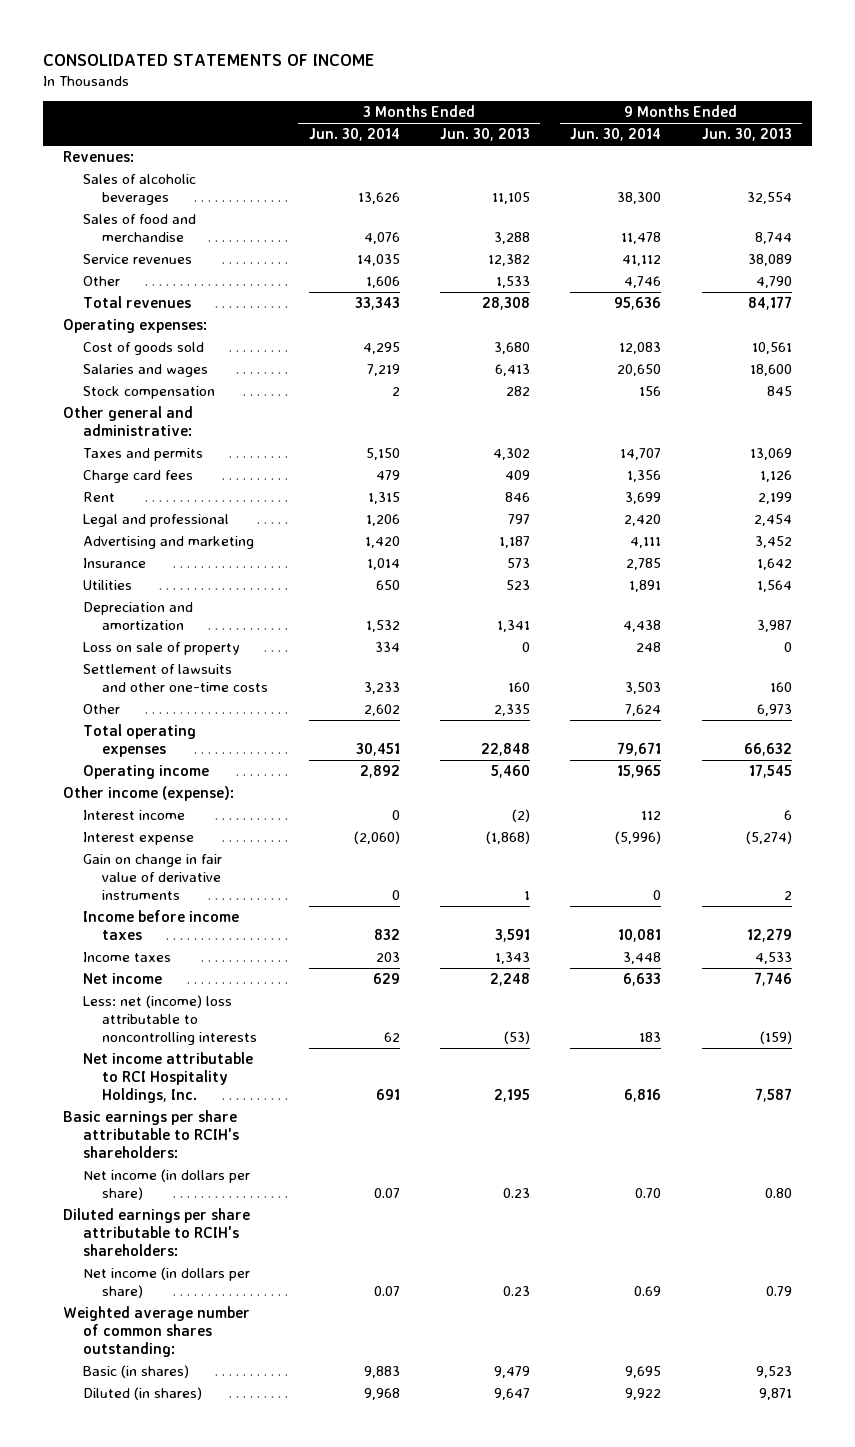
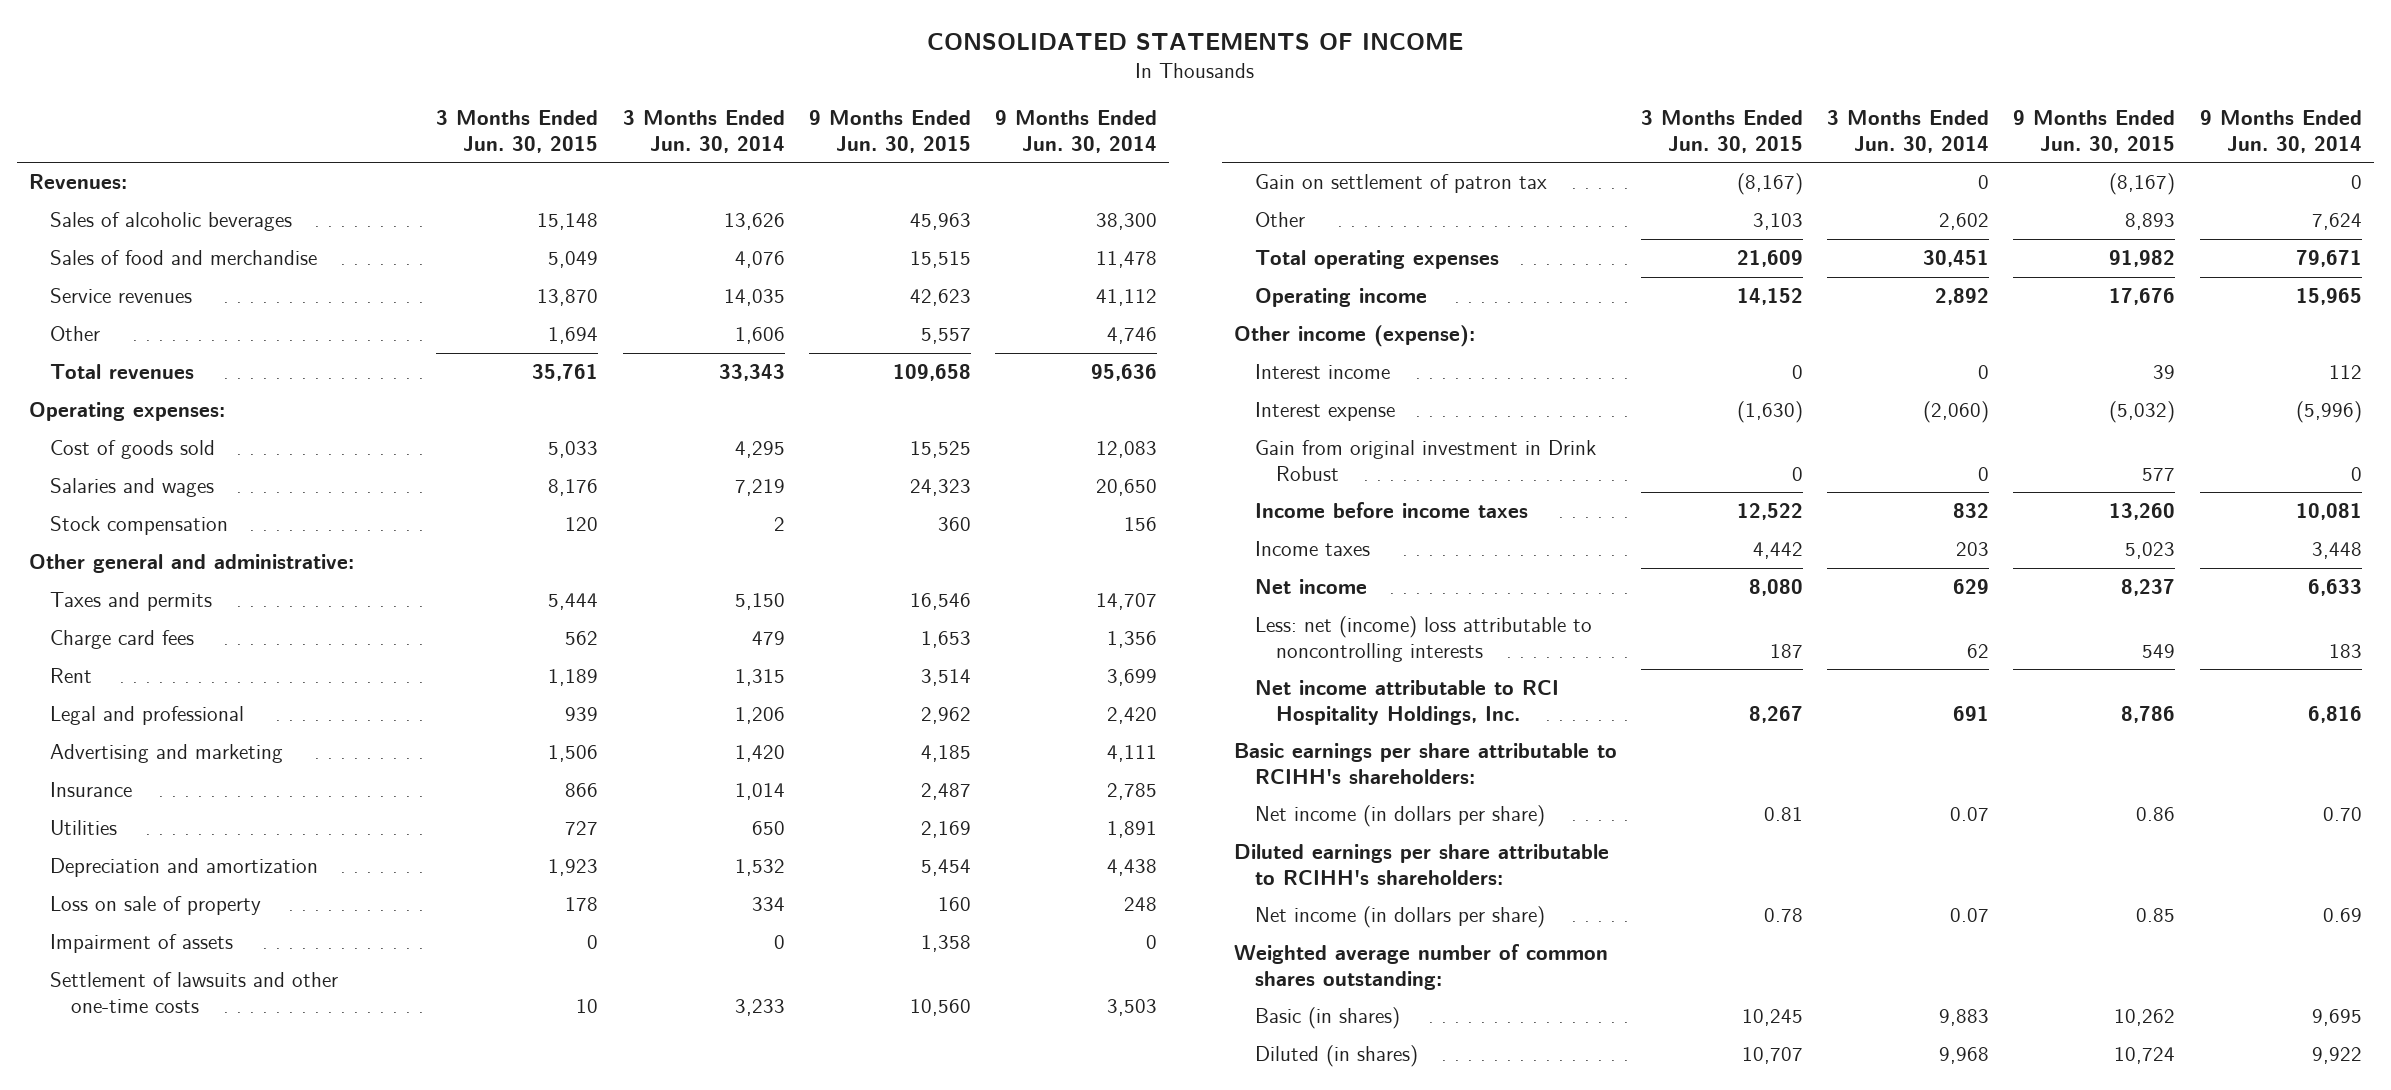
- | 3 Months Ended Jun. 30, 2014 | 3 Months Ended Jun. 30, 2013 | 9 Months Ended Jun. 30, 2014 | 9 Months Ended Jun. 30, 2013
+ | 3 Months Ended Jun. 30, 2015 | 3 Months Ended Jun. 30, 2014 | 9 Months Ended Jun. 30, 2015 | 9 Months Ended Jun. 30, 2014
+ Impairment of assets | 0 | 0 | 1,358 | 0
+ Gain on settlement of patron tax | (8,167) | 0 | (8,167) | 0
- Gain on change in fair value of derivative instruments | 0 | 1 | 0 | 2
+ Gain from original investment in Drink Robust | 0 | 0 | 577 | 0
- Basic earnings per share attributable to RCIH's shareholders:
+ Basic earnings per share attributable to RCIHH's shareholders:
- Diluted earnings per share attributable to RCIH's shareholders:
+ Diluted earnings per share attributable to RCIHH's shareholders:

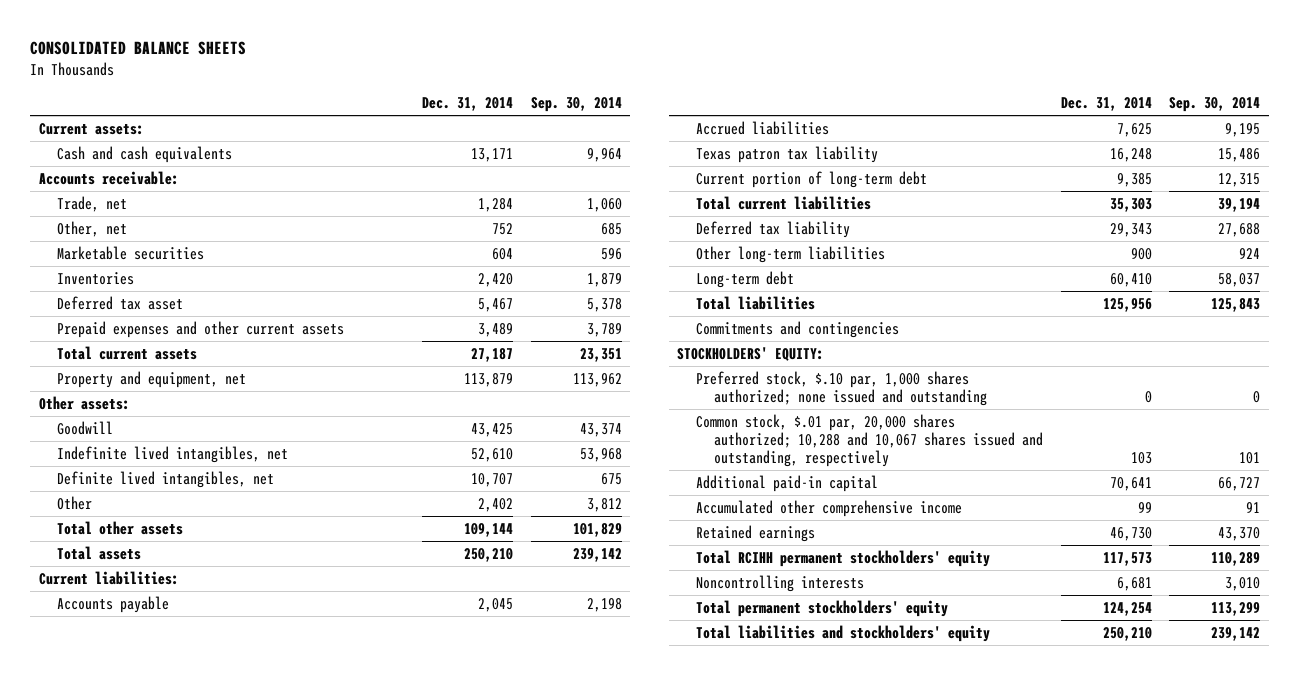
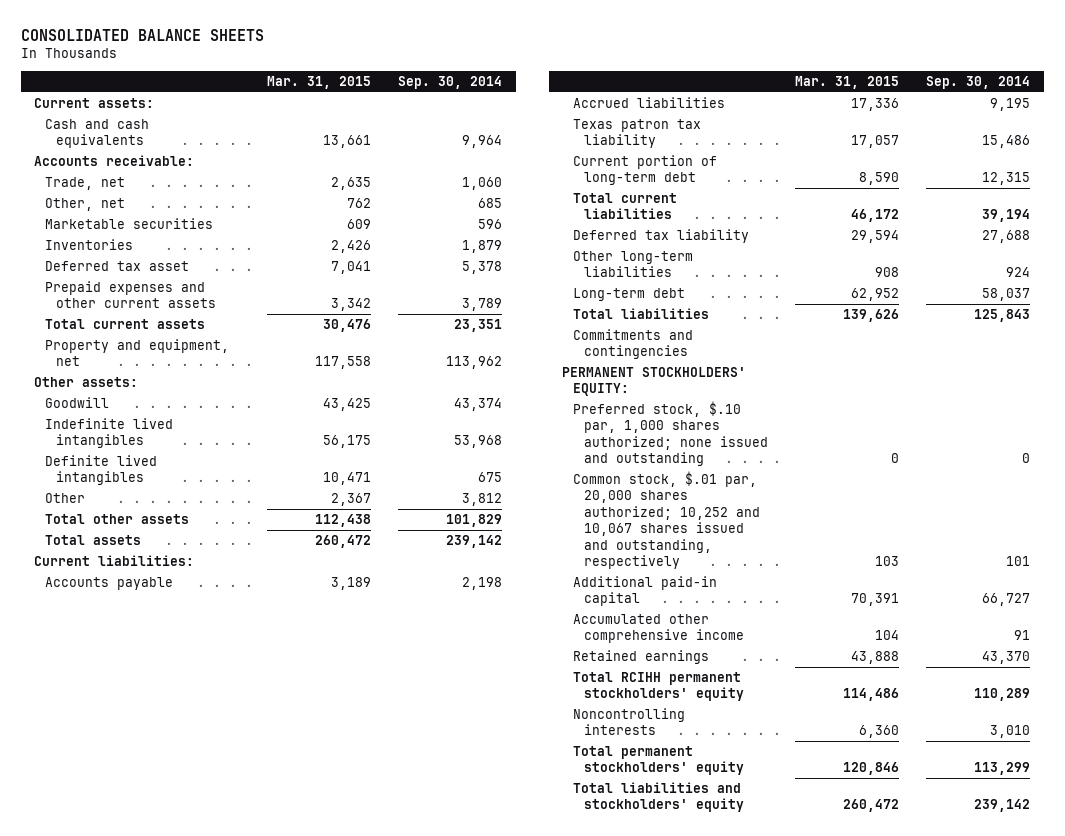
- | Dec. 31, 2014 | Sep. 30, 2014
+ | Mar. 31, 2015 | Sep. 30, 2014
- Indefinite lived intangibles, net | 52,610 | 53,968
- Definite lived intangibles, net | 10,707 | 675
+ Indefinite lived intangibles | 56,175 | 53,968
+ Definite lived intangibles | 10,471 | 675
- STOCKHOLDERS' EQUITY:
+ PERMANENT STOCKHOLDERS' EQUITY:
- Common stock, $.01 par, 20,000 shares authorized; 10,288 and 10,067 shares issued and outstanding, respectively | 103 | 101
+ Common stock, $.01 par, 20,000 shares authorized; 10,252 and 10,067 shares issued and outstanding, respectively | 103 | 101

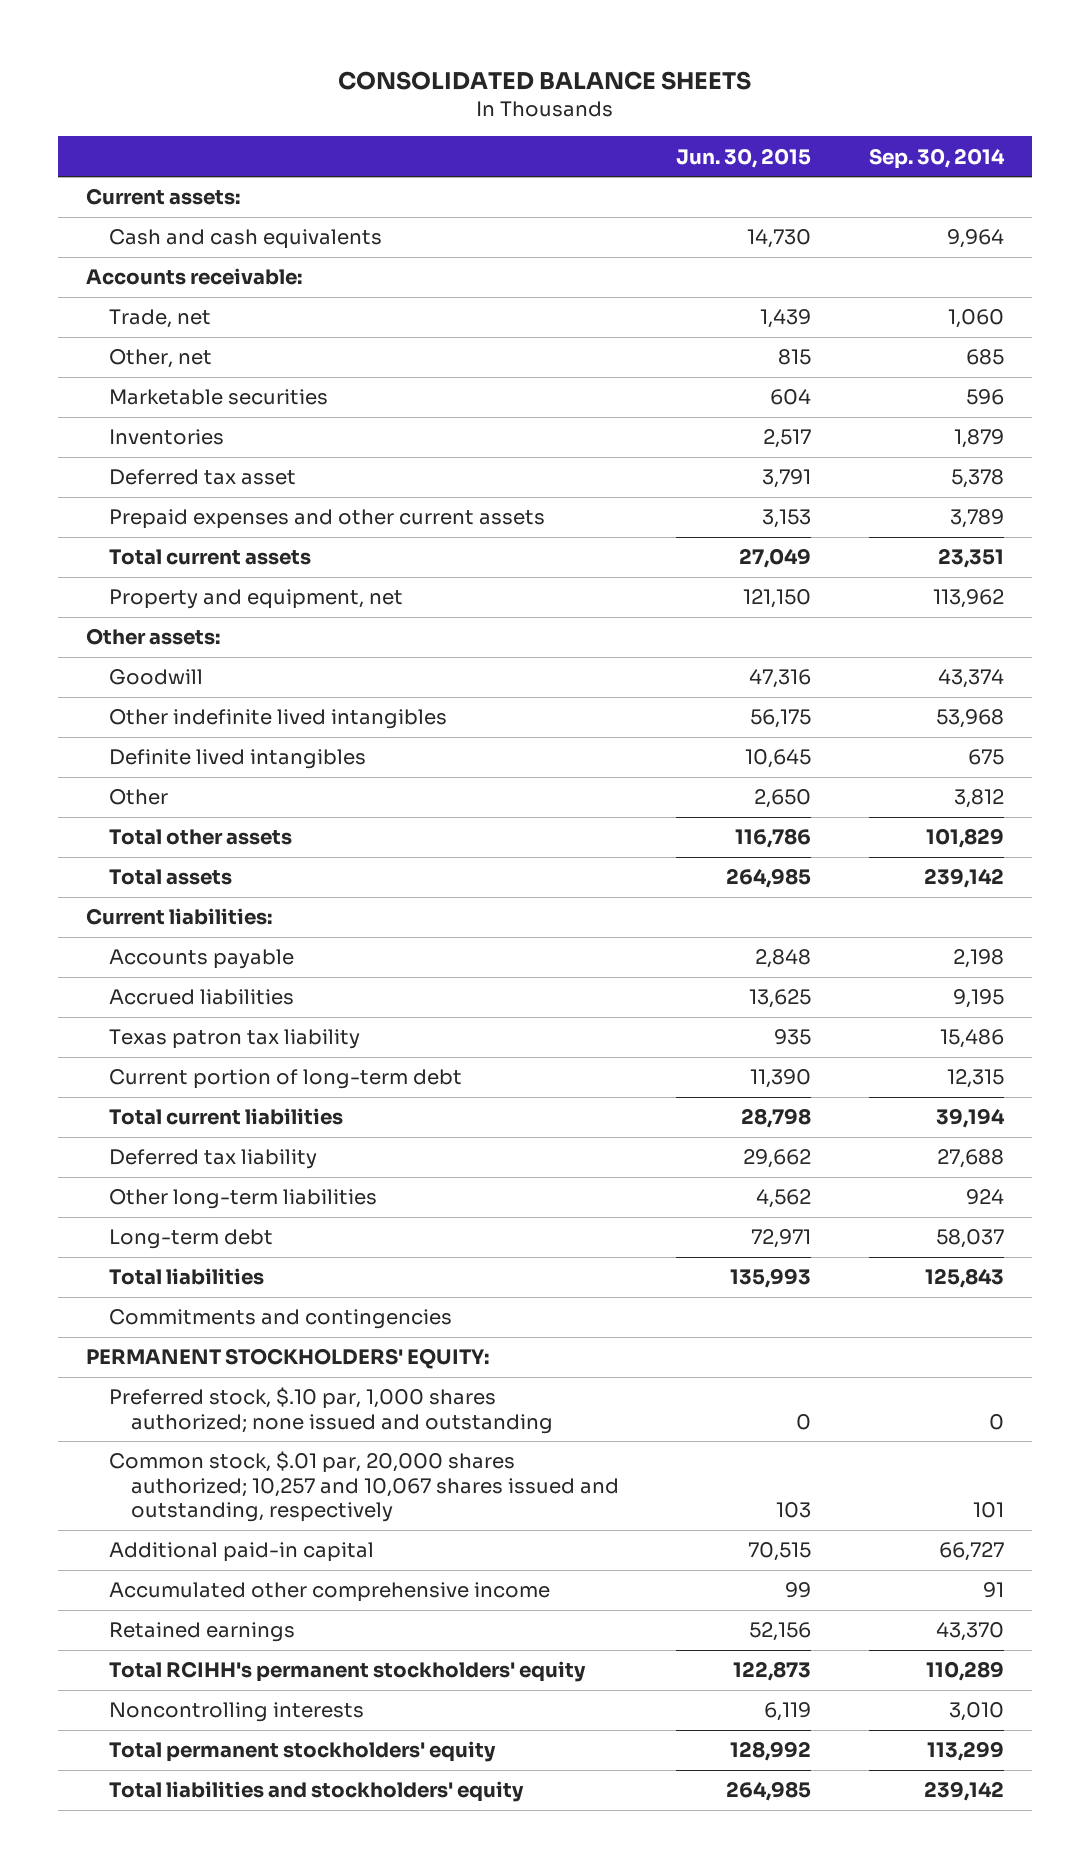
- | Mar. 31, 2015 | Sep. 30, 2014
+ | Jun. 30, 2015 | Sep. 30, 2014
- Indefinite lived intangibles | 56,175 | 53,968
+ Other indefinite lived intangibles | 56,175 | 53,968
- Common stock, $.01 par, 20,000 shares authorized; 10,252 and 10,067 shares issued and outstanding, respectively | 103 | 101
+ Common stock, $.01 par, 20,000 shares authorized; 10,257 and 10,067 shares issued and outstanding, respectively | 103 | 101
- Total RCIHH permanent stockholders' equity | 114,486 | 110,289
+ Total RCIHH's permanent stockholders' equity | 122,873 | 110,289

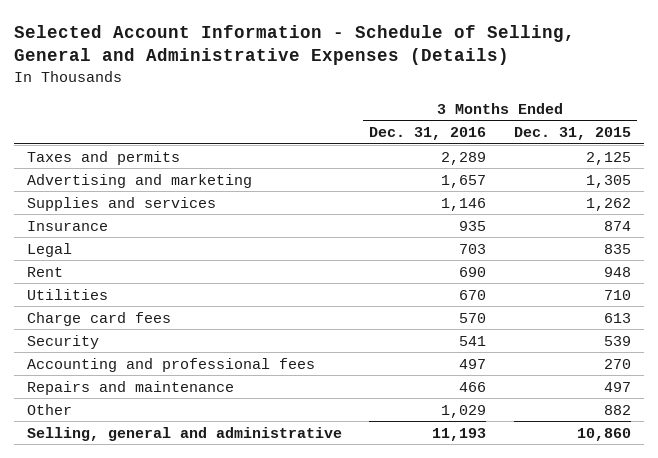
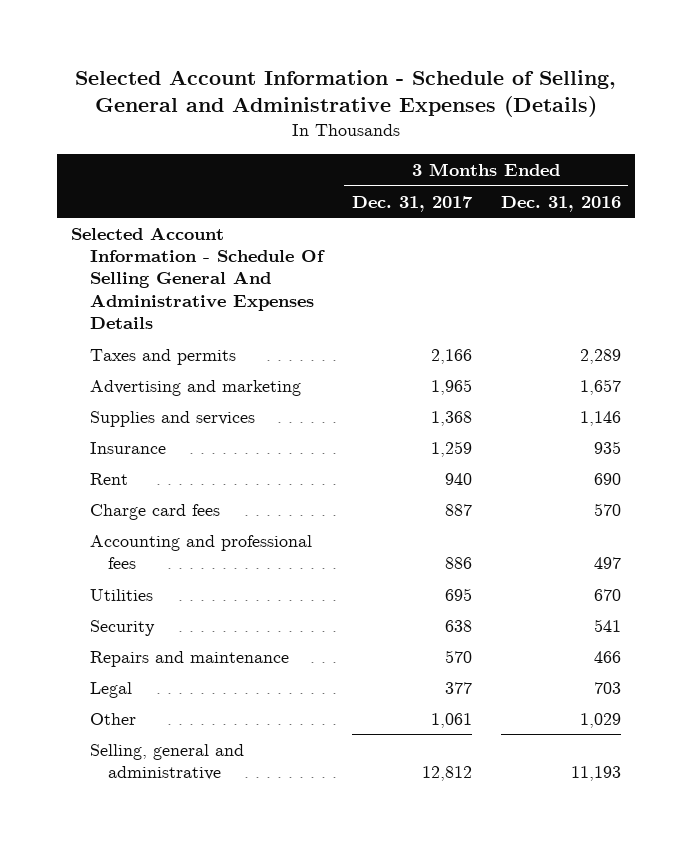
- | 3 Months Ended Dec. 31, 2016 | 3 Months Ended Dec. 31, 2015
+ | 3 Months Ended Dec. 31, 2017 | 3 Months Ended Dec. 31, 2016
+ Selected Account Information - Schedule Of Selling General And Administrative Expenses Details
moved down: Utilities | 695 | 670
moved down: Security | 638 | 541
moved down: Legal | 377 | 703

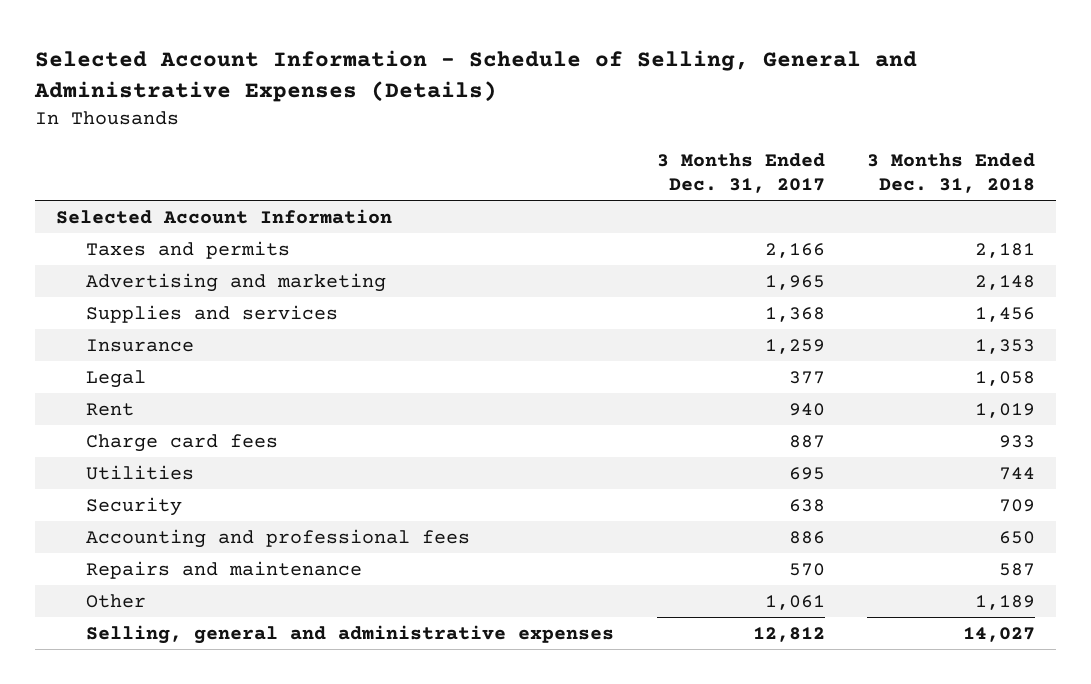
- | 3 Months Ended Dec. 31, 2017 | 3 Months Ended Dec. 31, 2016
+ | 3 Months Ended Dec. 31, 2017 | 3 Months Ended Dec. 31, 2018
- Selected Account Information - Schedule Of Selling General And Administrative Expenses Details
+ Selected Account Information
moved up: Legal | 377 | 1,058
moved down: Accounting and professional fees | 886 | 650
- Selling, general and administrative | 12,812 | 11,193
+ Selling, general and administrative expenses | 12,812 | 14,027

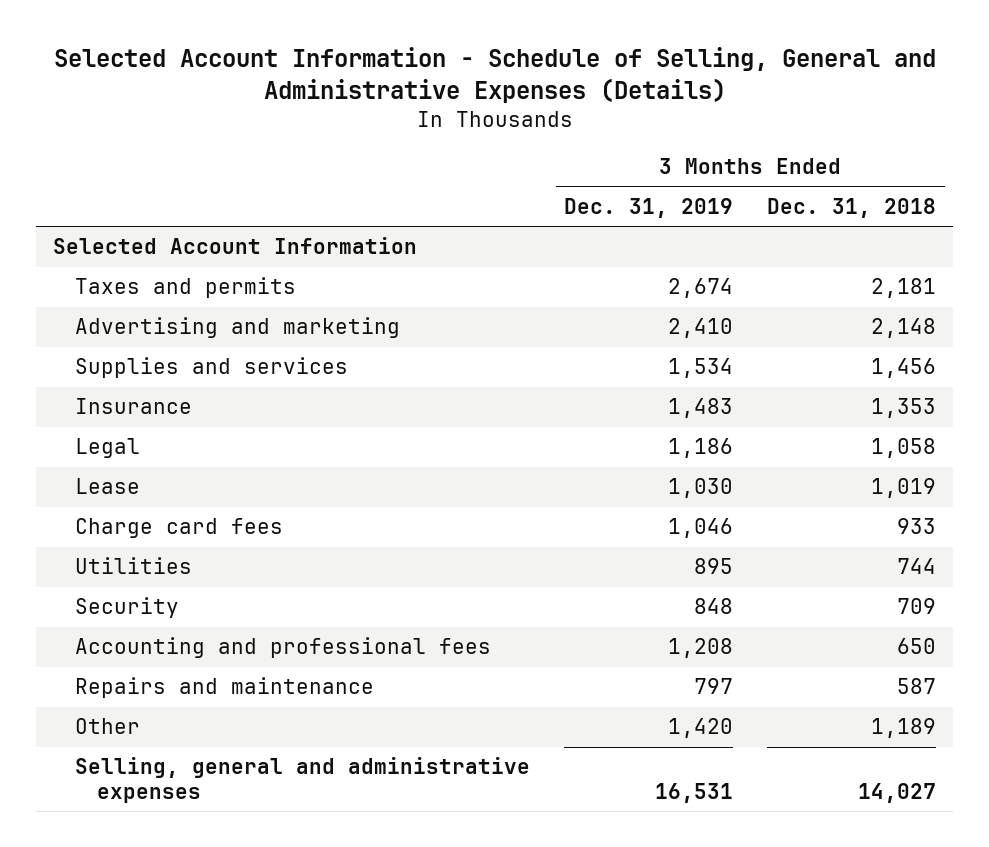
- | 3 Months Ended Dec. 31, 2017 | 3 Months Ended Dec. 31, 2018
+ | 3 Months Ended Dec. 31, 2019 | 3 Months Ended Dec. 31, 2018
- Rent | 940 | 1,019
+ Lease | 1,030 | 1,019

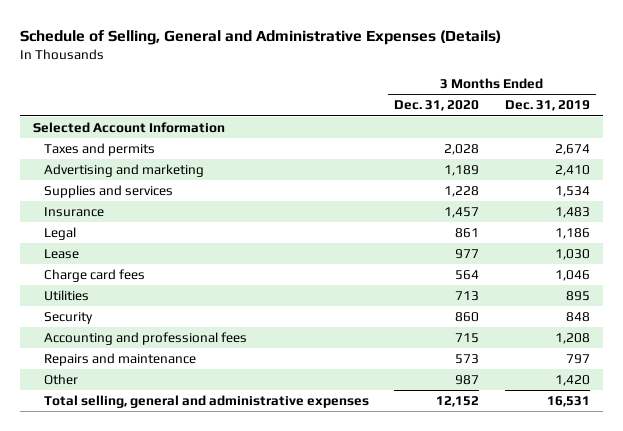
- Selected Account Information - Schedule of Selling, General and Administrative Expenses (Details)
+ Schedule of Selling, General and Administrative Expenses (Details)
- | 3 Months Ended Dec. 31, 2019 | 3 Months Ended Dec. 31, 2018
+ | 3 Months Ended Dec. 31, 2020 | 3 Months Ended Dec. 31, 2019
- Selling, general and administrative expenses | 16,531 | 14,027
+ Total selling, general and administrative expenses | 12,152 | 16,531

